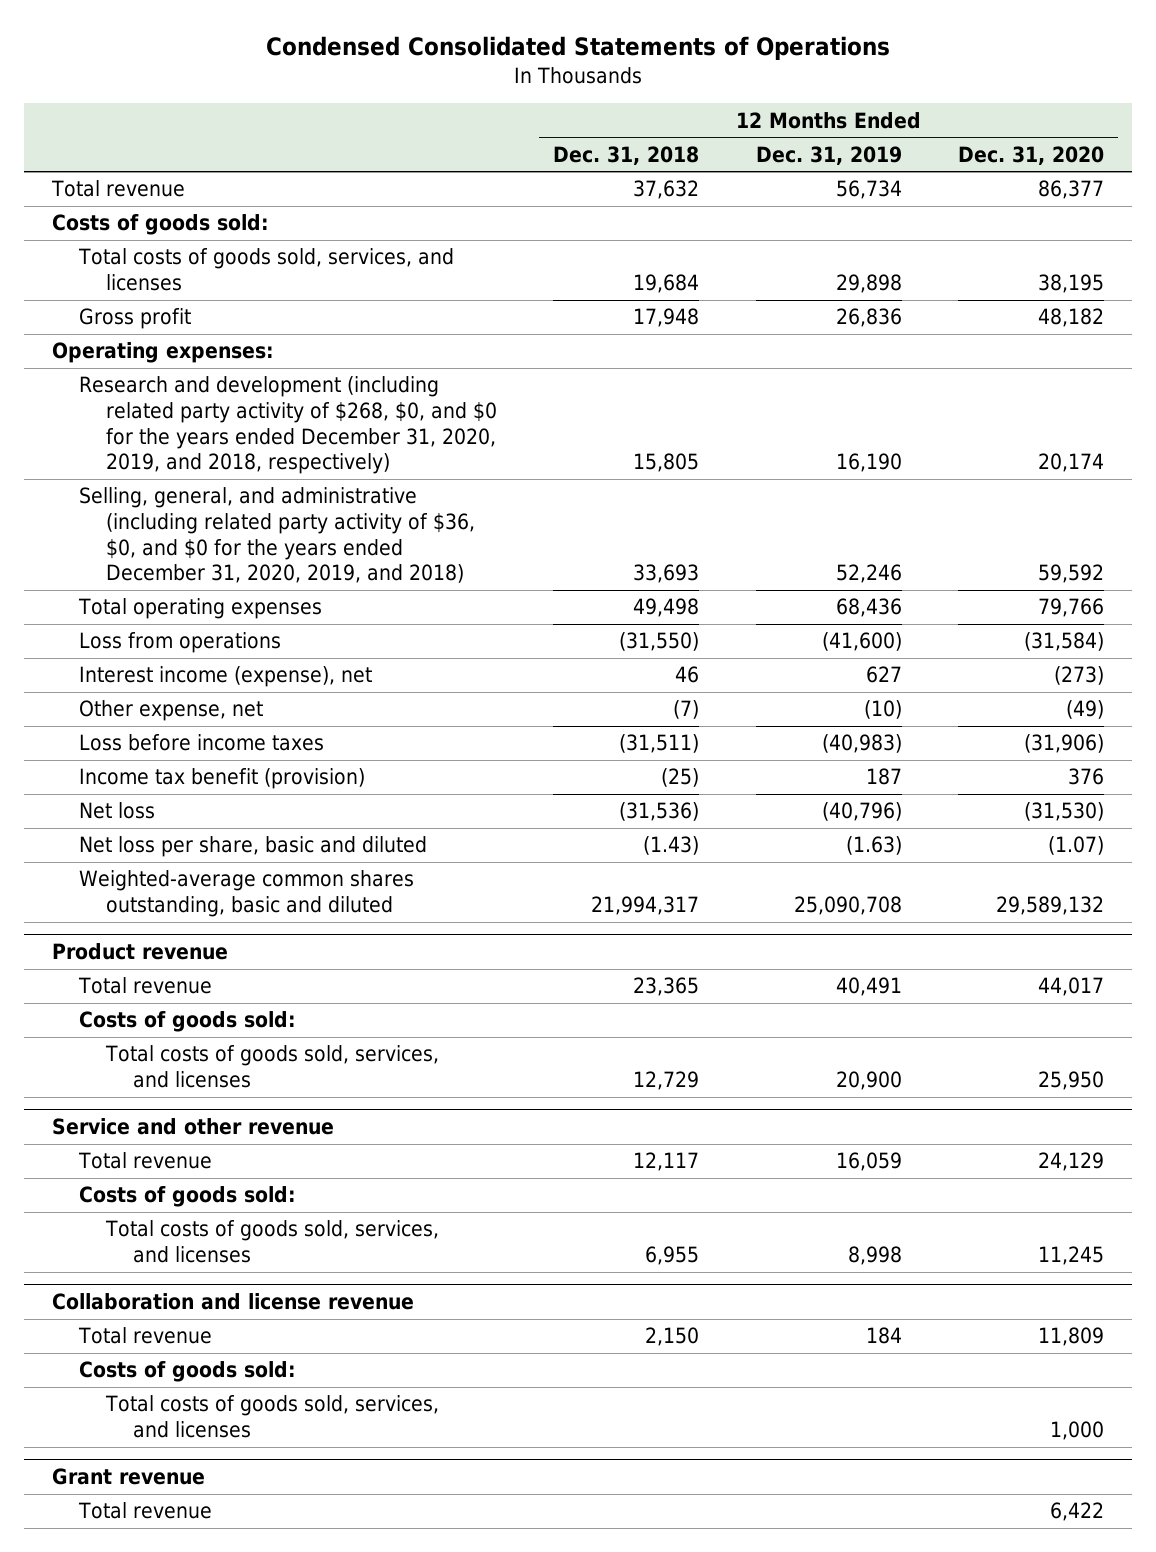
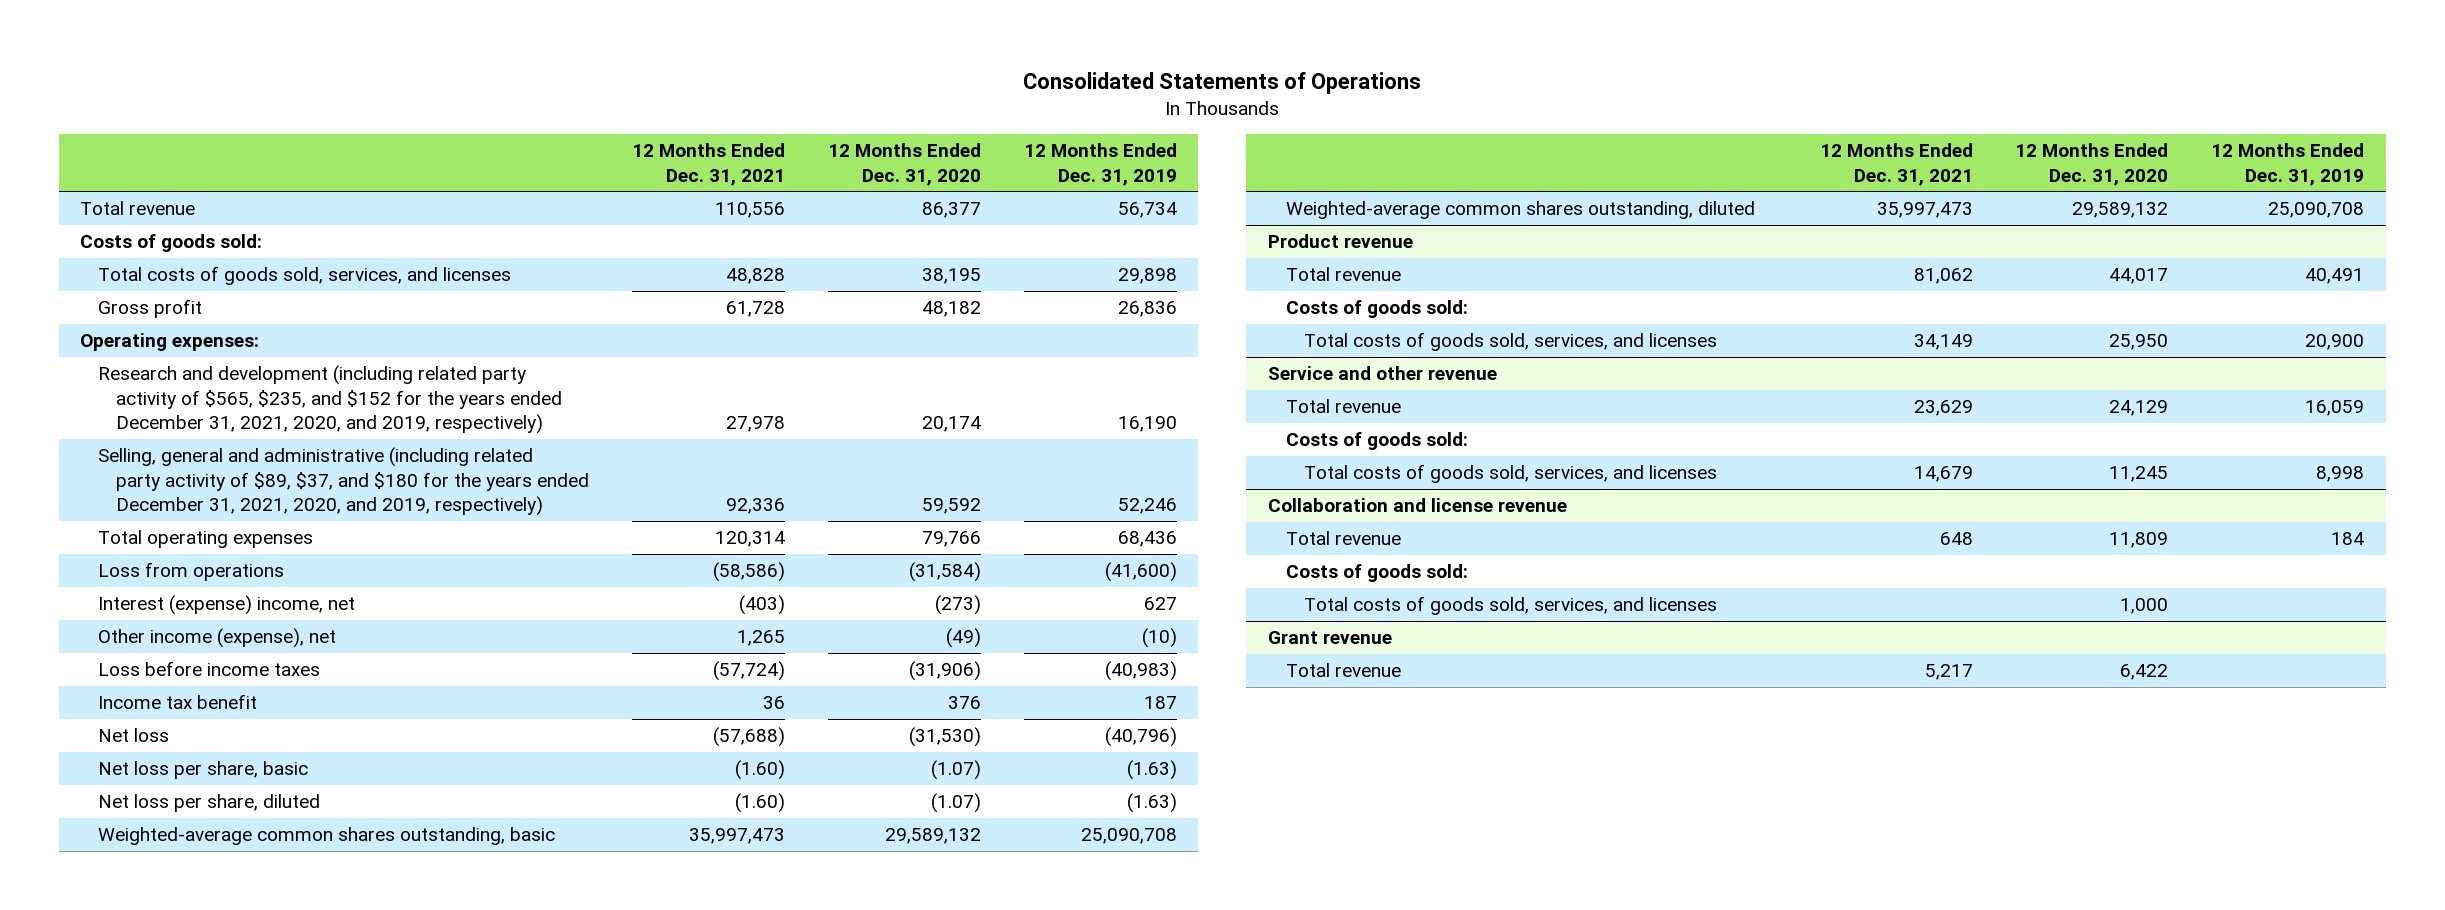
- Condensed Consolidated Statements of Operations
+ Consolidated Statements of Operations
- | 12 Months Ended Dec. 31, 2018 | 12 Months Ended Dec. 31, 2019 | 12 Months Ended Dec. 31, 2020
+ | 12 Months Ended Dec. 31, 2021 | 12 Months Ended Dec. 31, 2020 | 12 Months Ended Dec. 31, 2019
- Research and development (including related party activity of $268, $0, and $0 for the years ended December 31, 2020, 2019, and 2018, respectively) | 15,805 | 16,190 | 20,174
- Selling, general, and administrative (including related party activity of $36, $0, and $0 for the years ended December 31, 2020, 2019, and 2018) | 33,693 | 52,246 | 59,592
+ Research and development (including related party activity of $565, $235, and $152 for the years ended December 31, 2021, 2020, and 2019, respectively) | 27,978 | 20,174 | 16,190
+ Selling, general and administrative (including related party activity of $89, $37, and $180 for the years ended December 31, 2021, 2020, and 2019, respectively) | 92,336 | 59,592 | 52,246
- Interest income (expense), net | 46 | 627 | (273)
- Other expense, net | (7) | (10) | (49)
+ Interest (expense) income, net | (403) | (273) | 627
+ Other income (expense), net | 1,265 | (49) | (10)
- Income tax benefit (provision) | (25) | 187 | 376
+ Income tax benefit | 36 | 376 | 187
- Net loss per share, basic and diluted | (1.43) | (1.63) | (1.07)
- Weighted-average common shares outstanding, basic and diluted | 21,994,317 | 25,090,708 | 29,589,132
+ Net loss per share, basic | (1.60) | (1.07) | (1.63)
+ Net loss per share, diluted | (1.60) | (1.07) | (1.63)
+ Weighted-average common shares outstanding, basic | 35,997,473 | 29,589,132 | 25,090,708
+ Weighted-average common shares outstanding, diluted | 35,997,473 | 29,589,132 | 25,090,708

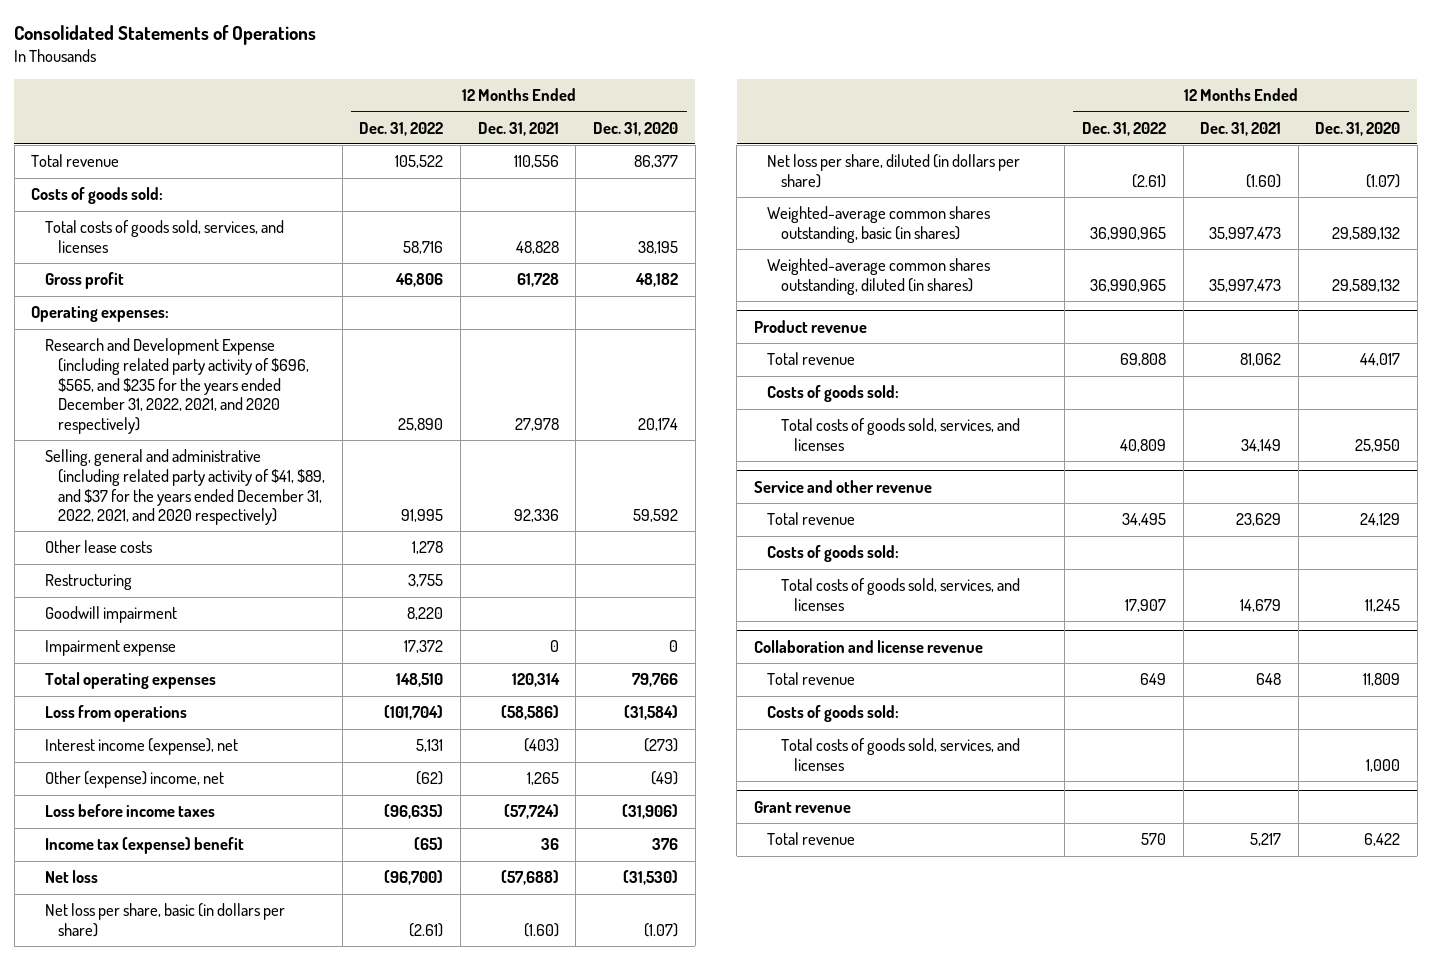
- | 12 Months Ended Dec. 31, 2021 | 12 Months Ended Dec. 31, 2020 | 12 Months Ended Dec. 31, 2019
+ | 12 Months Ended Dec. 31, 2022 | 12 Months Ended Dec. 31, 2021 | 12 Months Ended Dec. 31, 2020
- Research and development (including related party activity of $565, $235, and $152 for the years ended December 31, 2021, 2020, and 2019, respectively) | 27,978 | 20,174 | 16,190
- Selling, general and administrative (including related party activity of $89, $37, and $180 for the years ended December 31, 2021, 2020, and 2019, respectively) | 92,336 | 59,592 | 52,246
+ Research and Development Expense (including related party activity of $696, $565, and $235 for the years ended December 31, 2022, 2021, and 2020 respectively) | 25,890 | 27,978 | 20,174
+ Selling, general and administrative (including related party activity of $41, $89, and $37 for the years ended December 31, 2022, 2021, and 2020 respectively) | 91,995 | 92,336 | 59,592
+ Other lease costs | 1,278 | |
+ Restructuring | 3,755 | |
+ Goodwill impairment | 8,220 | |
+ Impairment expense | 17,372 | 0 | 0
- Interest (expense) income, net | (403) | (273) | 627
- Other income (expense), net | 1,265 | (49) | (10)
+ Interest income (expense), net | 5,131 | (403) | (273)
+ Other (expense) income, net | (62) | 1,265 | (49)
- Income tax benefit | 36 | 376 | 187
+ Income tax (expense) benefit | (65) | 36 | 376
- Net loss per share, basic | (1.60) | (1.07) | (1.63)
- Net loss per share, diluted | (1.60) | (1.07) | (1.63)
- Weighted-average common shares outstanding, basic | 35,997,473 | 29,589,132 | 25,090,708
- Weighted-average common shares outstanding, diluted | 35,997,473 | 29,589,132 | 25,090,708
+ Net loss per share, basic (in dollars per share) | (2.61) | (1.60) | (1.07)
+ Net loss per share, diluted (in dollars per share) | (2.61) | (1.60) | (1.07)
+ Weighted-average common shares outstanding, basic (in shares) | 36,990,965 | 35,997,473 | 29,589,132
+ Weighted-average common shares outstanding, diluted (in shares) | 36,990,965 | 35,997,473 | 29,589,132

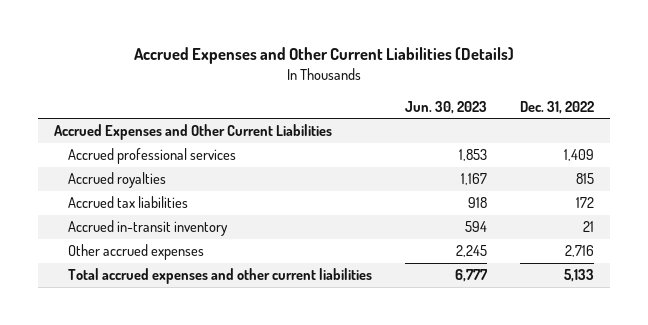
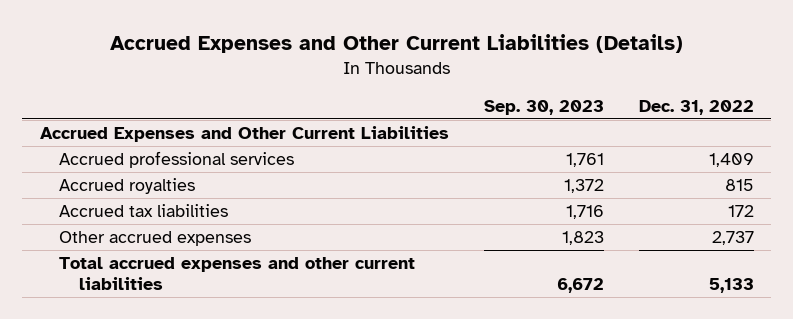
- | Jun. 30, 2023 | Dec. 31, 2022
+ | Sep. 30, 2023 | Dec. 31, 2022
- Accrued in-transit inventory | 594 | 21
- Other accrued expenses | 2,245 | 2,716
+ Other accrued expenses | 1,823 | 2,737

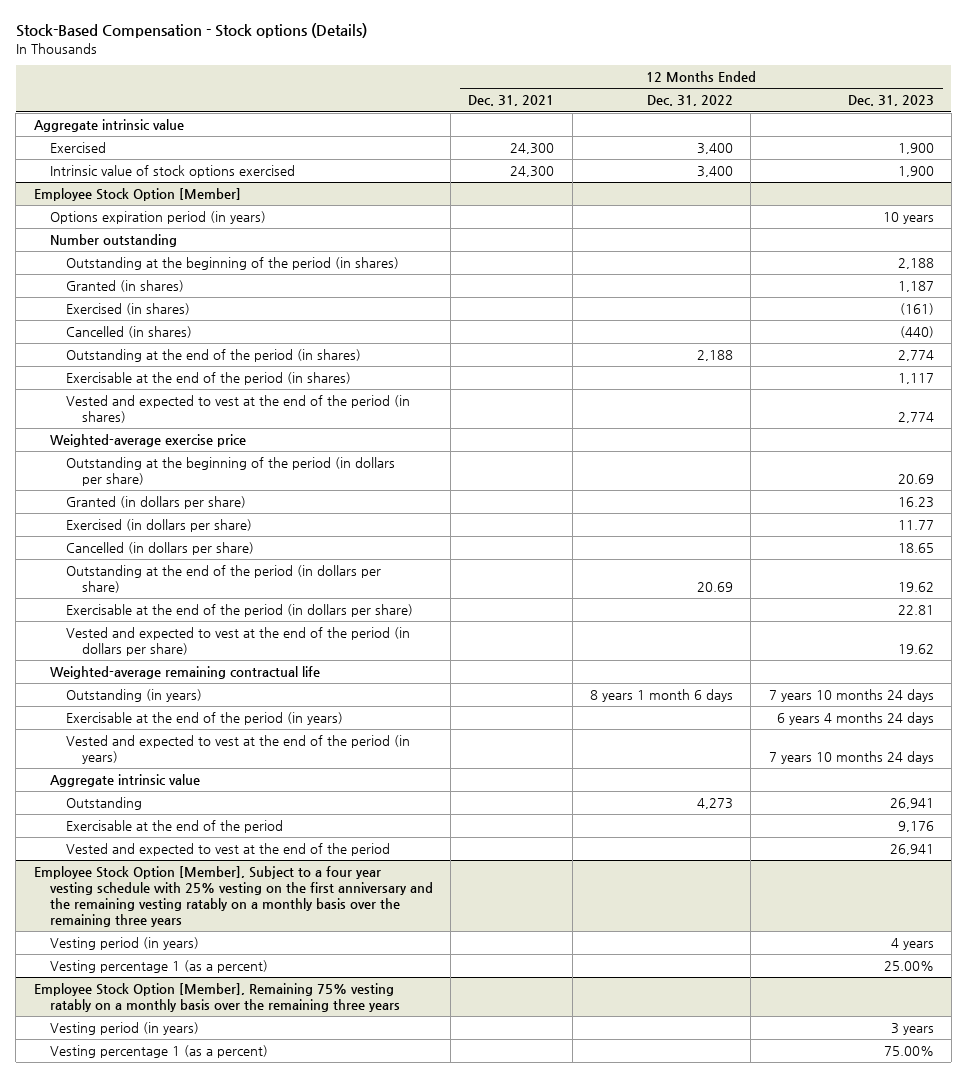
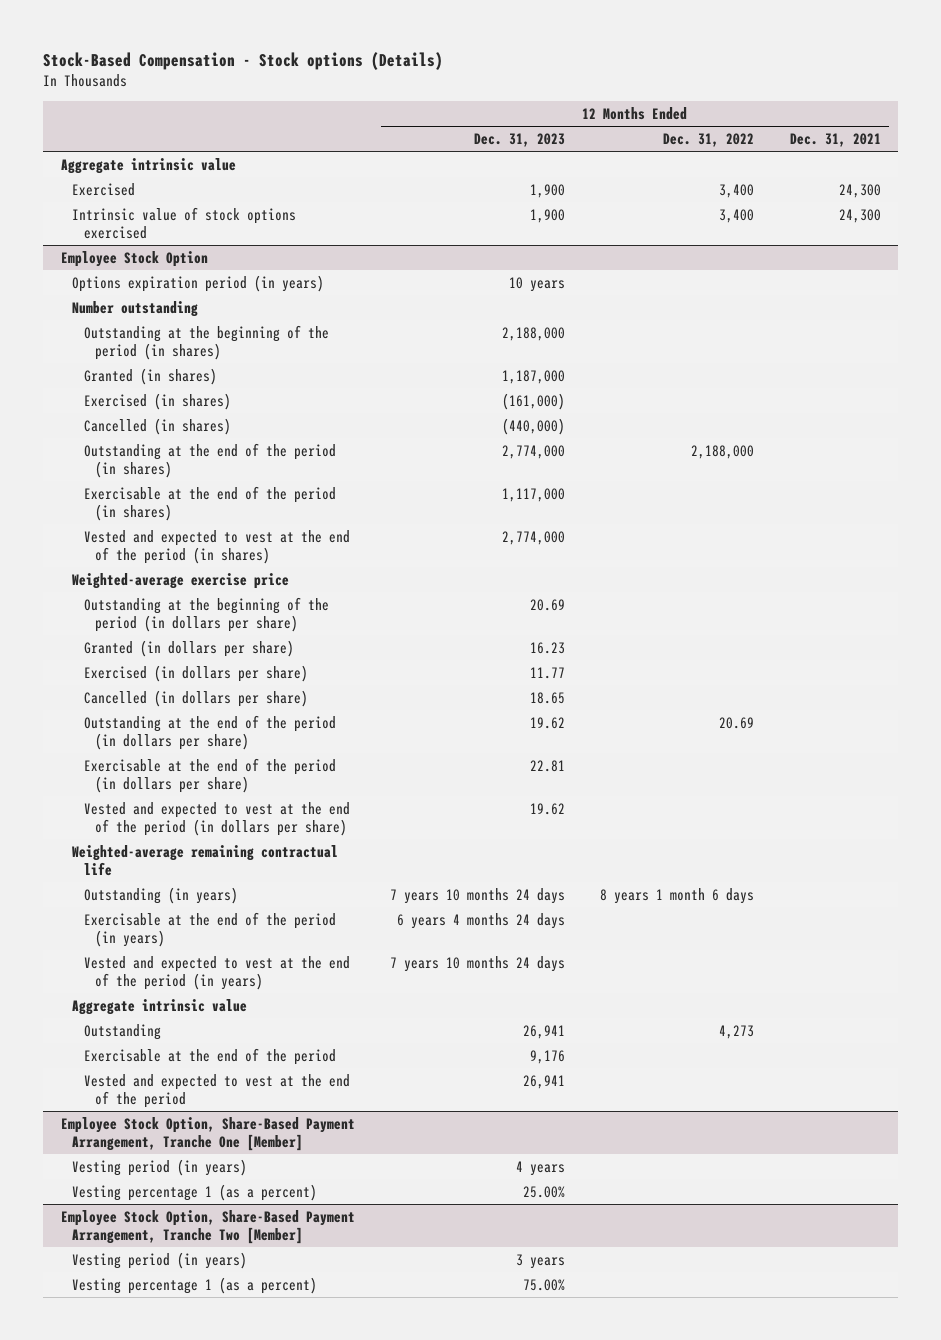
- | 12 Months Ended Dec. 31, 2021 | 12 Months Ended Dec. 31, 2022 | 12 Months Ended Dec. 31, 2023
+ | 12 Months Ended Dec. 31, 2023 | 12 Months Ended Dec. 31, 2022 | 12 Months Ended Dec. 31, 2021
- Employee Stock Option [Member]
+ Employee Stock Option
- Outstanding at the beginning of the period (in shares) | | | 2,188
- Granted (in shares) | | | 1,187
- Exercised (in shares) | | | (161)
- Cancelled (in shares) | | | (440)
- Outstanding at the end of the period (in shares) | | 2,188 | 2,774
- Exercisable at the end of the period (in shares) | | | 1,117
- Vested and expected to vest at the end of the period (in shares) | | | 2,774
+ Outstanding at the beginning of the period (in shares) | 2,188,000 | |
+ Granted (in shares) | 1,187,000 | |
+ Exercised (in shares) | (161,000) | |
+ Cancelled (in shares) | (440,000) | |
+ Outstanding at the end of the period (in shares) | 2,774,000 | 2,188,000 |
+ Exercisable at the end of the period (in shares) | 1,117,000 | |
+ Vested and expected to vest at the end of the period (in shares) | 2,774,000 | |
- Employee Stock Option [Member], Subject to a four year vesting schedule with 25% vesting on the first anniversary and the remaining vesting ratably on a monthly basis over the remaining three years
+ Employee Stock Option, Share-Based Payment Arrangement, Tranche One [Member]
- Employee Stock Option [Member], Remaining 75% vesting ratably on a monthly basis over the remaining three years
+ Employee Stock Option, Share-Based Payment Arrangement, Tranche Two [Member]

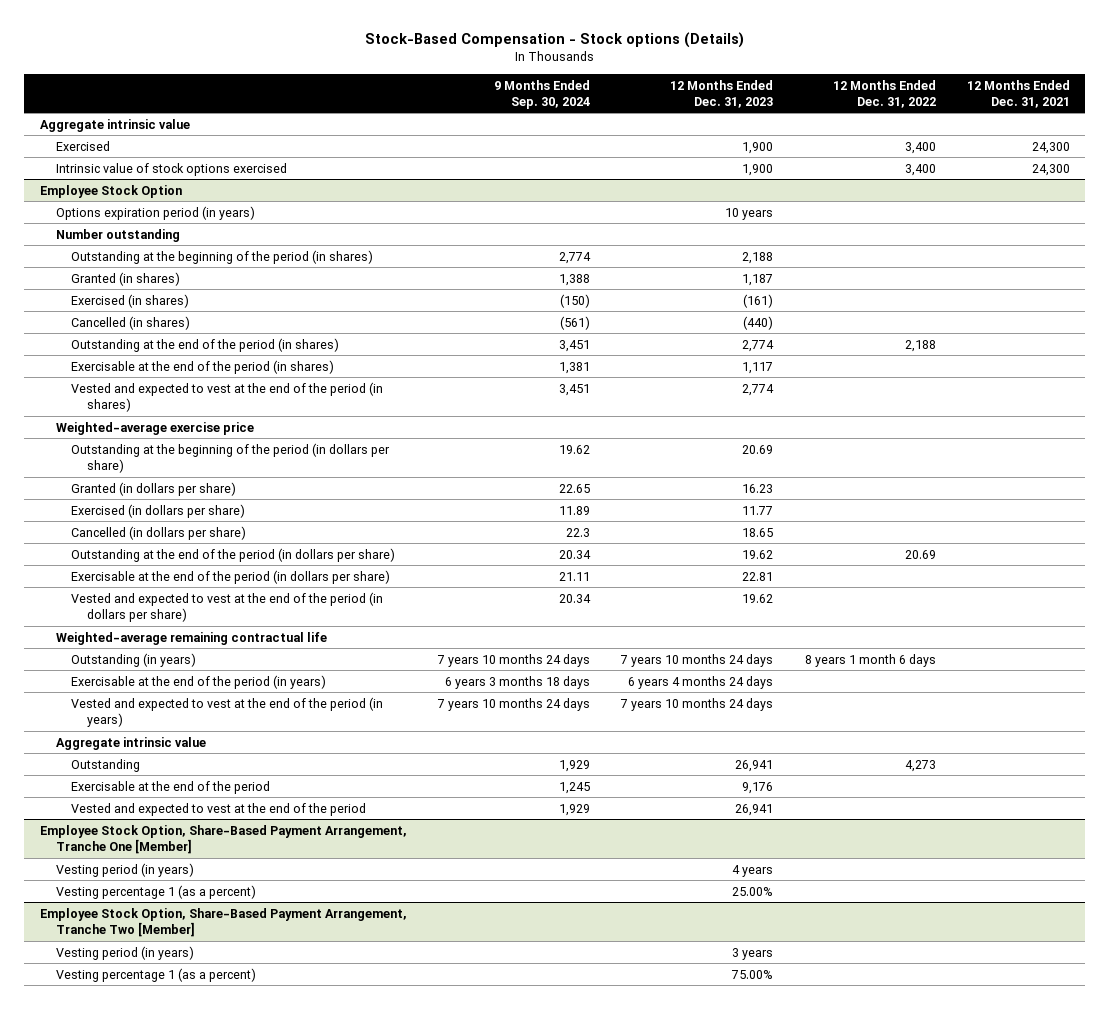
- | 12 Months Ended Dec. 31, 2023 | 12 Months Ended Dec. 31, 2022 | 12 Months Ended Dec. 31, 2021
+ | 9 Months Ended Sep. 30, 2024 | 12 Months Ended Dec. 31, 2023 | 12 Months Ended Dec. 31, 2022 | 12 Months Ended Dec. 31, 2021
@ Employee Stock Option
- Outstanding at the beginning of the period (in shares) | 2,188,000 | |
- Granted (in shares) | 1,187,000 | |
- Exercised (in shares) | (161,000) | |
- Cancelled (in shares) | (440,000) | |
- Outstanding at the end of the period (in shares) | 2,774,000 | 2,188,000 |
- Exercisable at the end of the period (in shares) | 1,117,000 | |
- Vested and expected to vest at the end of the period (in shares) | 2,774,000 | |
+ Outstanding at the beginning of the period (in shares) | 2,774 | 2,188 | |
+ Granted (in shares) | 1,388 | 1,187 | |
+ Exercised (in shares) | (150) | (161) | |
+ Cancelled (in shares) | (561) | (440) | |
+ Outstanding at the end of the period (in shares) | 3,451 | 2,774 | 2,188 |
+ Exercisable at the end of the period (in shares) | 1,381 | 1,117 | |
+ Vested and expected to vest at the end of the period (in shares) | 3,451 | 2,774 | |

